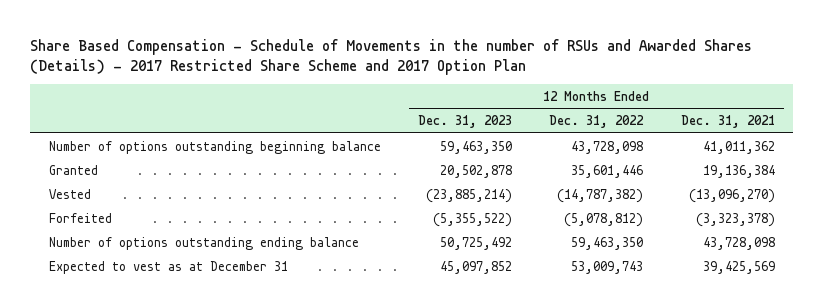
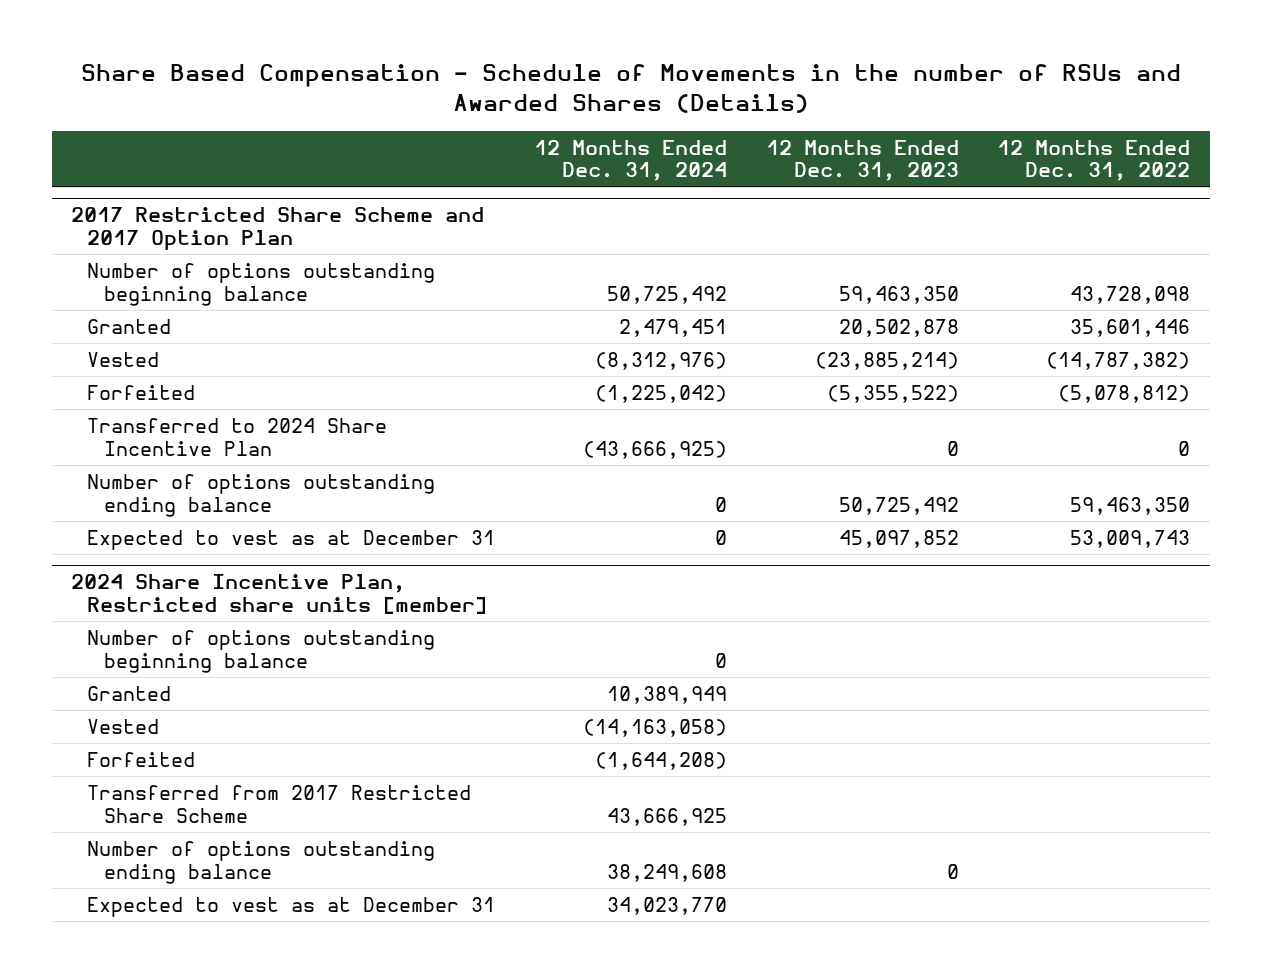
- Share Based Compensation - Schedule of Movements in the number of RSUs and Awarded Shares (Details) - 2017 Restricted Share Scheme and 2017 Option Plan
+ Share Based Compensation - Schedule of Movements in the number of RSUs and Awarded Shares (Details)
- | 12 Months Ended Dec. 31, 2023 | 12 Months Ended Dec. 31, 2022 | 12 Months Ended Dec. 31, 2021
+ | 12 Months Ended Dec. 31, 2024 | 12 Months Ended Dec. 31, 2023 | 12 Months Ended Dec. 31, 2022
+ 2017 Restricted Share Scheme and 2017 Option Plan
+ Transferred to 2024 Share Incentive Plan | (43,666,925) | 0 | 0
+ 2024 Share Incentive Plan, Restricted share units [member]
+ Number of options outstanding beginning balance | 0 | |
+ Granted | 10,389,949 | |
+ Vested | (14,163,058) | |
+ Forfeited | (1,644,208) | |
+ Transferred from 2017 Restricted Share Scheme | 43,666,925 | |
+ Number of options outstanding ending balance | 38,249,608 | 0 |
+ Expected to vest as at December 31 | 34,023,770 | |

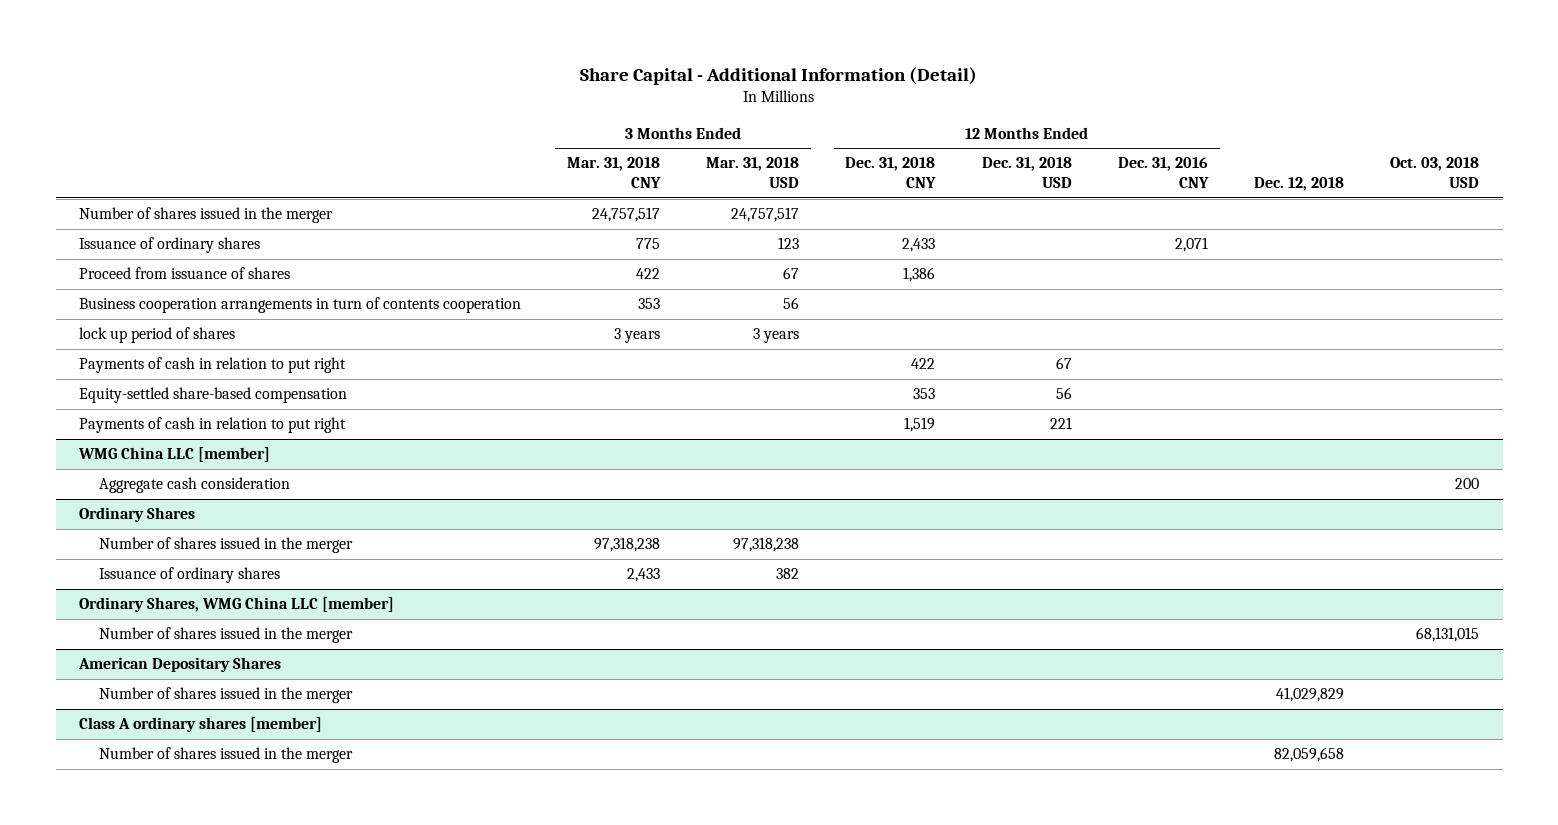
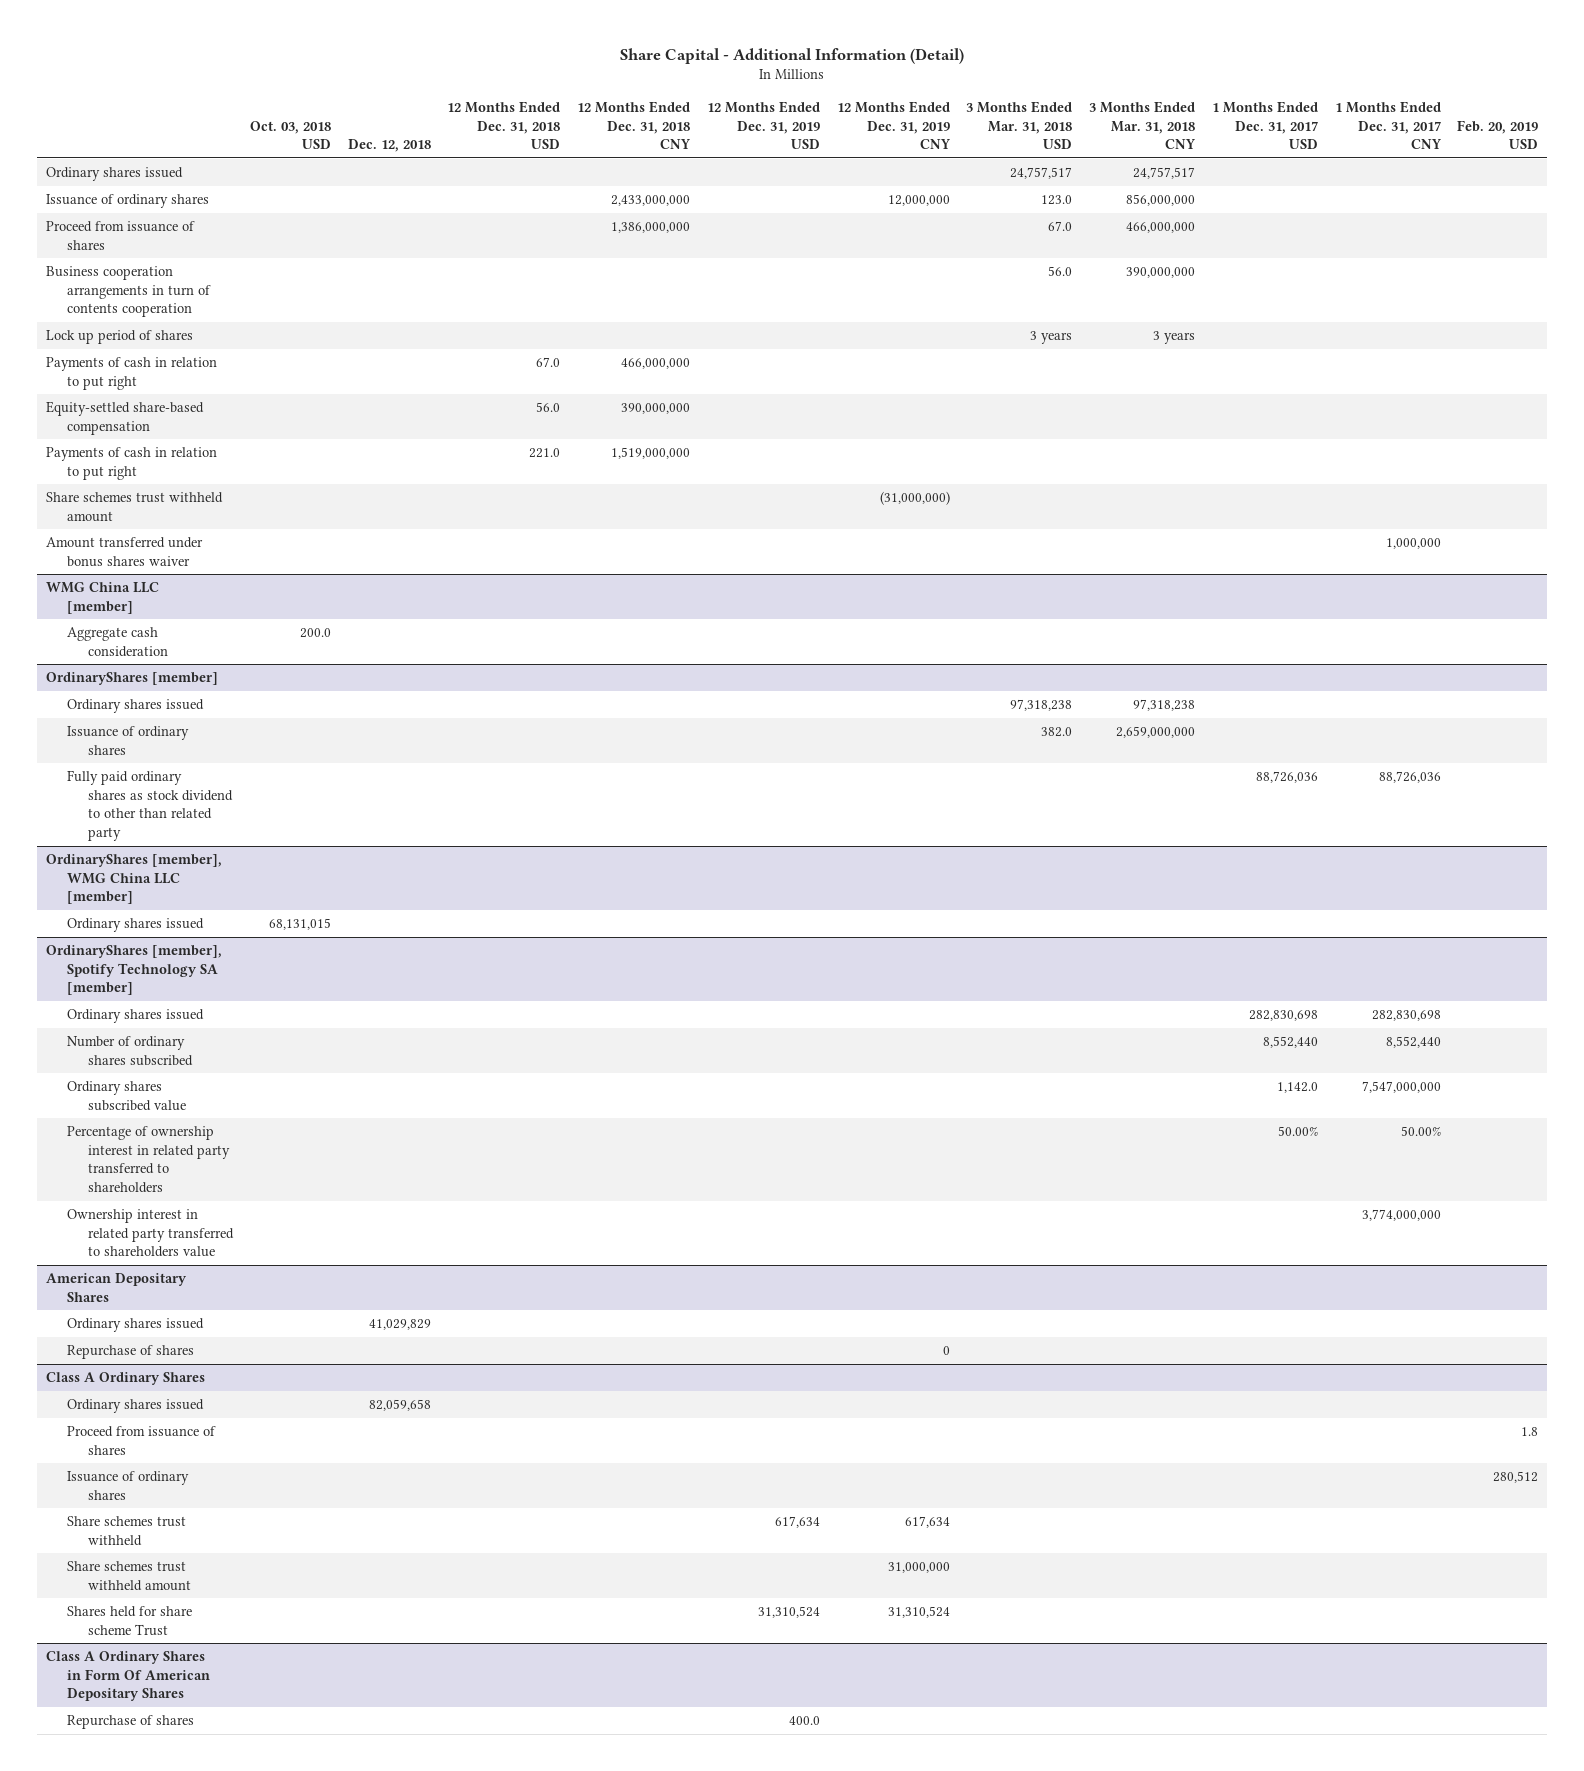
- | 3 Months Ended Mar. 31, 2018 CNY | 3 Months Ended Mar. 31, 2018 USD | 12 Months Ended Dec. 31, 2018 CNY | 12 Months Ended Dec. 31, 2018 USD | 12 Months Ended Dec. 31, 2016 CNY | Dec. 12, 2018 | Oct. 03, 2018 USD
+ | Oct. 03, 2018 USD | Dec. 12, 2018 | 12 Months Ended Dec. 31, 2018 USD | 12 Months Ended Dec. 31, 2018 CNY | 12 Months Ended Dec. 31, 2019 USD | 12 Months Ended Dec. 31, 2019 CNY | 3 Months Ended Mar. 31, 2018 USD | 3 Months Ended Mar. 31, 2018 CNY | 1 Months Ended Dec. 31, 2017 USD | 1 Months Ended Dec. 31, 2017 CNY | Feb. 20, 2019 USD
- Number of shares issued in the merger | 24,757,517 | 24,757,517 | | | | |
- Issuance of ordinary shares | 775 | 123 | 2,433 | | 2,071 | |
- Proceed from issuance of shares | 422 | 67 | 1,386 | | | |
- Business cooperation arrangements in turn of contents cooperation | 353 | 56 | | | | |
- lock up period of shares | 3 years | 3 years | | | | |
- Payments of cash in relation to put right | | | 422 | 67 | | |
- Equity-settled share-based compensation | | | 353 | 56 | | |
- Payments of cash in relation to put right | | | 1,519 | 221 | | |
+ Ordinary shares issued | | | | | | | 24,757,517 | 24,757,517 | | |
+ Issuance of ordinary shares | | | | 2,433,000,000 | | 12,000,000 | 123.0 | 856,000,000 | | |
+ Proceed from issuance of shares | | | | 1,386,000,000 | | | 67.0 | 466,000,000 | | |
+ Business cooperation arrangements in turn of contents cooperation | | | | | | | 56.0 | 390,000,000 | | |
+ Lock up period of shares | | | | | | | 3 years | 3 years | | |
+ Payments of cash in relation to put right | | | 67.0 | 466,000,000 | | | | | | |
+ Equity-settled share-based compensation | | | 56.0 | 390,000,000 | | | | | | |
+ Payments of cash in relation to put right | | | 221.0 | 1,519,000,000 | | | | | | |
+ Share schemes trust withheld amount | | | | | | (31,000,000) | | | | |
+ Amount transferred under bonus shares waiver | | | | | | | | | | 1,000,000 |
@ WMG China LLC [member]
- Aggregate cash consideration | | | | | | | 200
- Ordinary Shares
- Number of shares issued in the merger | 97,318,238 | 97,318,238 | | | | |
- Issuance of ordinary shares | 2,433 | 382 | | | | |
- Ordinary Shares, WMG China LLC [member]
- Number of shares issued in the merger | | | | | | | 68,131,015
@ WMG China LLC [member]
+ Aggregate cash consideration | 200.0 | | | | | | | | | |
+ OrdinaryShares [member]
+ Ordinary shares issued | | | | | | | 97,318,238 | 97,318,238 | | |
+ Issuance of ordinary shares | | | | | | | 382.0 | 2,659,000,000 | | |
+ Fully paid ordinary shares as stock dividend to other than related party | | | | | | | | | 88,726,036 | 88,726,036 |
+ OrdinaryShares [member], WMG China LLC [member]
+ Ordinary shares issued | 68,131,015 | | | | | | | | | |
+ OrdinaryShares [member], Spotify Technology SA [member]
+ Ordinary shares issued | | | | | | | | | 282,830,698 | 282,830,698 |
+ Number of ordinary shares subscribed | | | | | | | | | 8,552,440 | 8,552,440 |
+ Ordinary shares subscribed value | | | | | | | | | 1,142.0 | 7,547,000,000 |
+ Percentage of ownership interest in related party transferred to shareholders | | | | | | | | | 50.00% | 50.00% |
+ Ownership interest in related party transferred to shareholders value | | | | | | | | | | 3,774,000,000 |
@ American Depositary Shares
- Number of shares issued in the merger | | | | | | 41,029,829 |
- Class A ordinary shares [member]
- Number of shares issued in the merger | | | | | | 82,059,658 |
@ American Depositary Shares
+ Ordinary shares issued | | 41,029,829 | | | | | | | | |
+ Repurchase of shares | | | | | | 0 | | | | |
+ Class A Ordinary Shares
+ Ordinary shares issued | | 82,059,658 | | | | | | | | |
+ Proceed from issuance of shares | | | | | | | | | | | 1.8
+ Issuance of ordinary shares | | | | | | | | | | | 280,512
+ Share schemes trust withheld | | | | | 617,634 | 617,634 | | | | |
+ Share schemes trust withheld amount | | | | | | 31,000,000 | | | | |
+ Shares held for share scheme Trust | | | | | 31,310,524 | 31,310,524 | | | | |
+ Class A Ordinary Shares in Form Of American Depositary Shares
+ Repurchase of shares | | | | | 400.0 | | | | | |

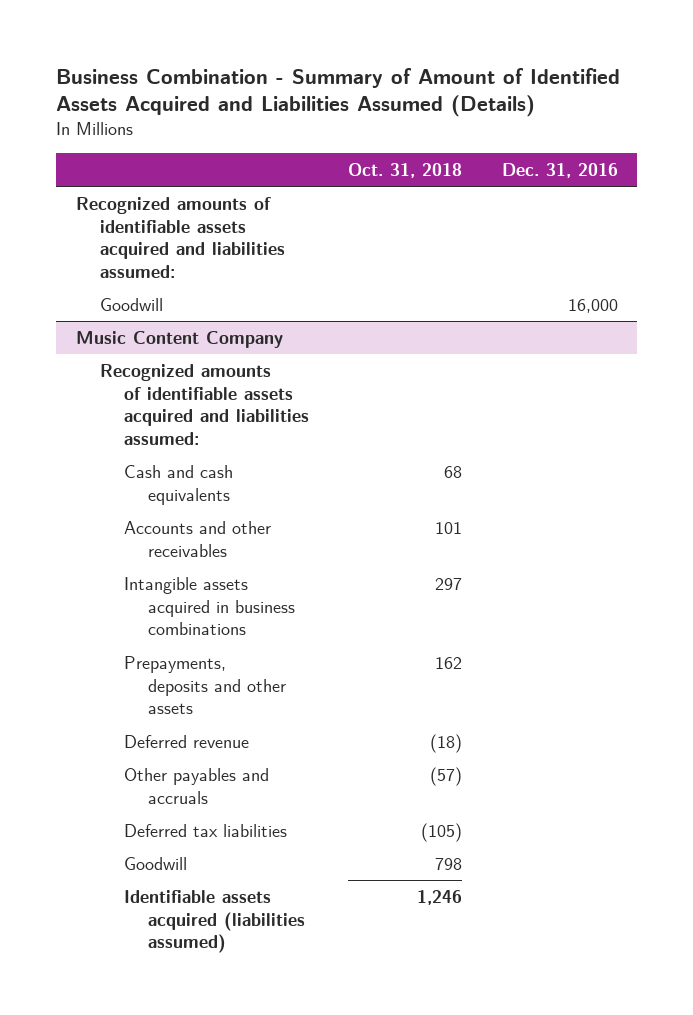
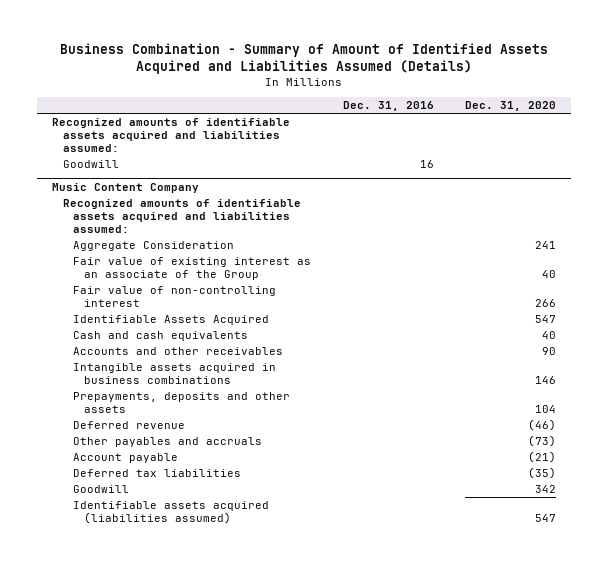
- | Oct. 31, 2018 | Dec. 31, 2016
+ | Dec. 31, 2016 | Dec. 31, 2020
- Goodwill | | 16,000
+ Goodwill | 16 |
@ Music Content Company
+ Aggregate Consideration | | 241
+ Fair value of existing interest as an associate of the Group | | 40
+ Fair value of non-controlling interest | | 266
+ Identifiable Assets Acquired | | 547
+ Account payable | | (21)

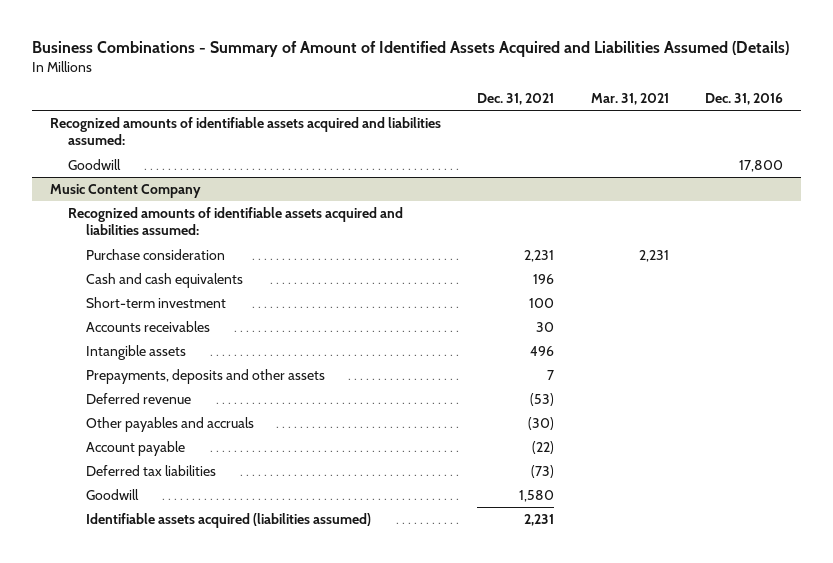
- Business Combination - Summary of Amount of Identified Assets Acquired and Liabilities Assumed (Details)
+ Business Combinations - Summary of Amount of Identified Assets Acquired and Liabilities Assumed (Details)
- | Dec. 31, 2016 | Dec. 31, 2020
+ | Dec. 31, 2021 | Mar. 31, 2021 | Dec. 31, 2016
- Goodwill | 16 |
+ Goodwill | | | 17,800
@ Music Content Company
- Aggregate Consideration | | 241
- Fair value of existing interest as an associate of the Group | | 40
- Fair value of non-controlling interest | | 266
- Identifiable Assets Acquired | | 547
+ Purchase consideration | 2,231 | 2,231 |
- Accounts and other receivables | | 90
- Intangible assets acquired in business combinations | | 146
+ Short-term investment | 100 | |
+ Accounts receivables | 30 | |
+ Intangible assets | 496 | |

